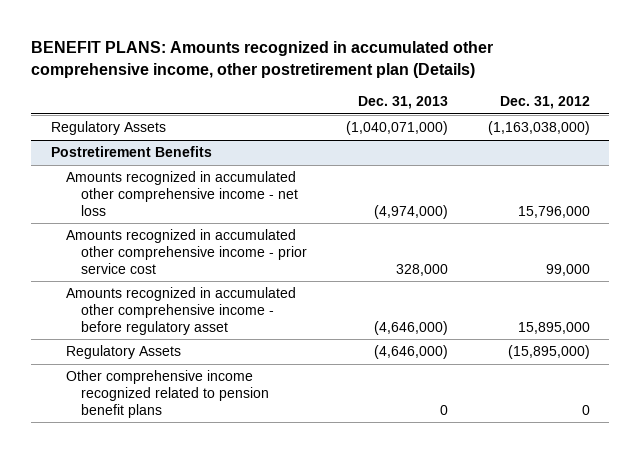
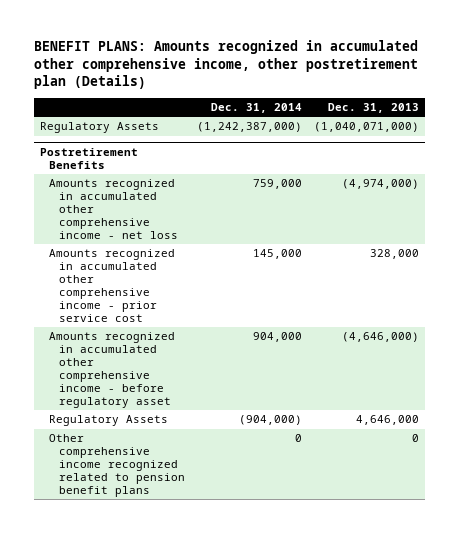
- | Dec. 31, 2013 | Dec. 31, 2012
+ | Dec. 31, 2014 | Dec. 31, 2013
@ Postretirement Benefits
- Regulatory Assets | (4,646,000) | (15,895,000)
+ Regulatory Assets | (904,000) | 4,646,000

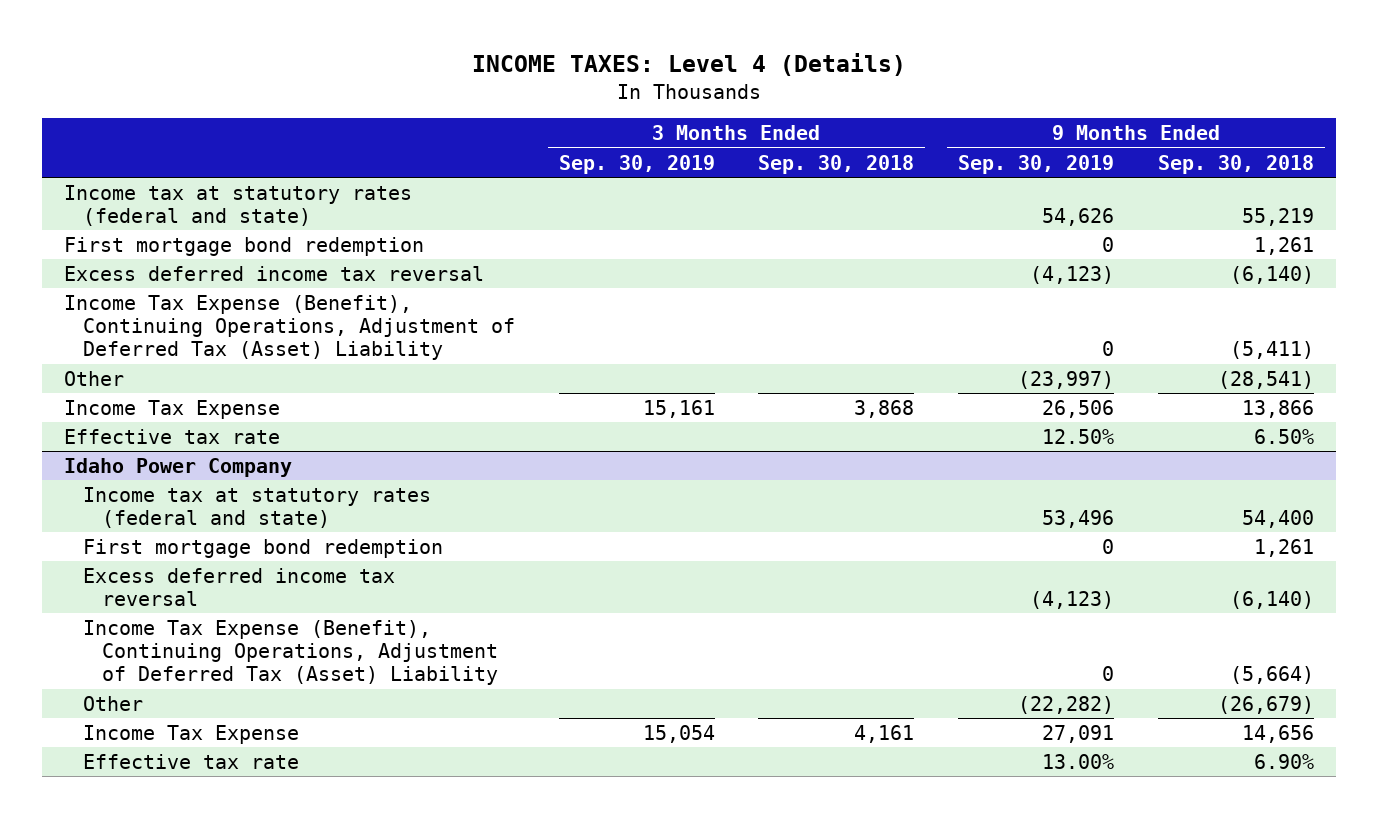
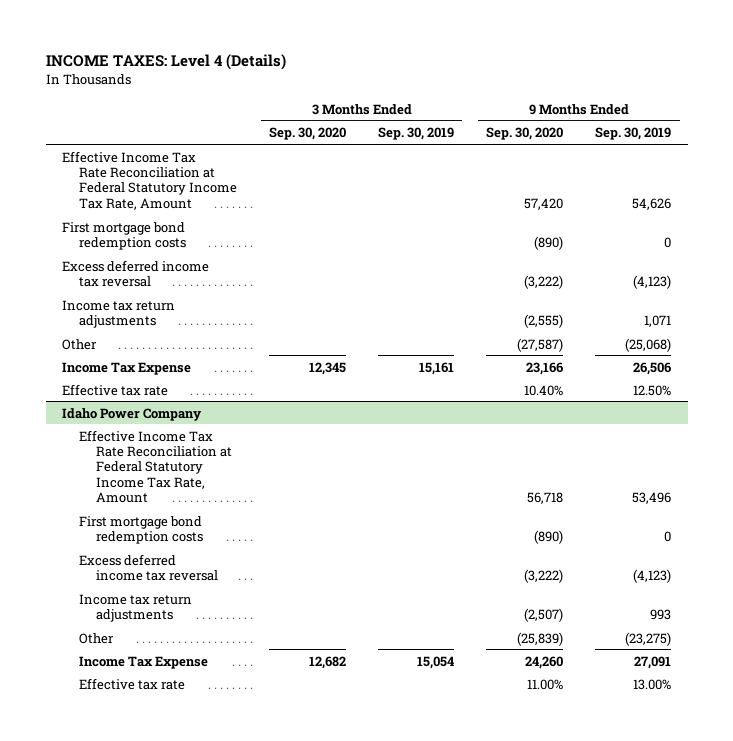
- | 3 Months Ended Sep. 30, 2019 | 3 Months Ended Sep. 30, 2018 | 9 Months Ended Sep. 30, 2019 | 9 Months Ended Sep. 30, 2018
+ | 3 Months Ended Sep. 30, 2020 | 3 Months Ended Sep. 30, 2019 | 9 Months Ended Sep. 30, 2020 | 9 Months Ended Sep. 30, 2019
- Income tax at statutory rates (federal and state) | | | 54,626 | 55,219
- First mortgage bond redemption | | | 0 | 1,261
+ Effective Income Tax Rate Reconciliation at Federal Statutory Income Tax Rate, Amount | | | 57,420 | 54,626
+ First mortgage bond redemption costs | | | (890) | 0
- Income Tax Expense (Benefit), Continuing Operations, Adjustment of Deferred Tax (Asset) Liability | | | 0 | (5,411)
- Other | | | (23,997) | (28,541)
+ Income tax return adjustments | | | (2,555) | 1,071
+ Other | | | (27,587) | (25,068)
@ Idaho Power Company
- Income tax at statutory rates (federal and state) | | | 53,496 | 54,400
- First mortgage bond redemption | | | 0 | 1,261
+ Effective Income Tax Rate Reconciliation at Federal Statutory Income Tax Rate, Amount | | | 56,718 | 53,496
+ First mortgage bond redemption costs | | | (890) | 0
- Income Tax Expense (Benefit), Continuing Operations, Adjustment of Deferred Tax (Asset) Liability | | | 0 | (5,664)
- Other | | | (22,282) | (26,679)
+ Income tax return adjustments | | | (2,507) | 993
+ Other | | | (25,839) | (23,275)

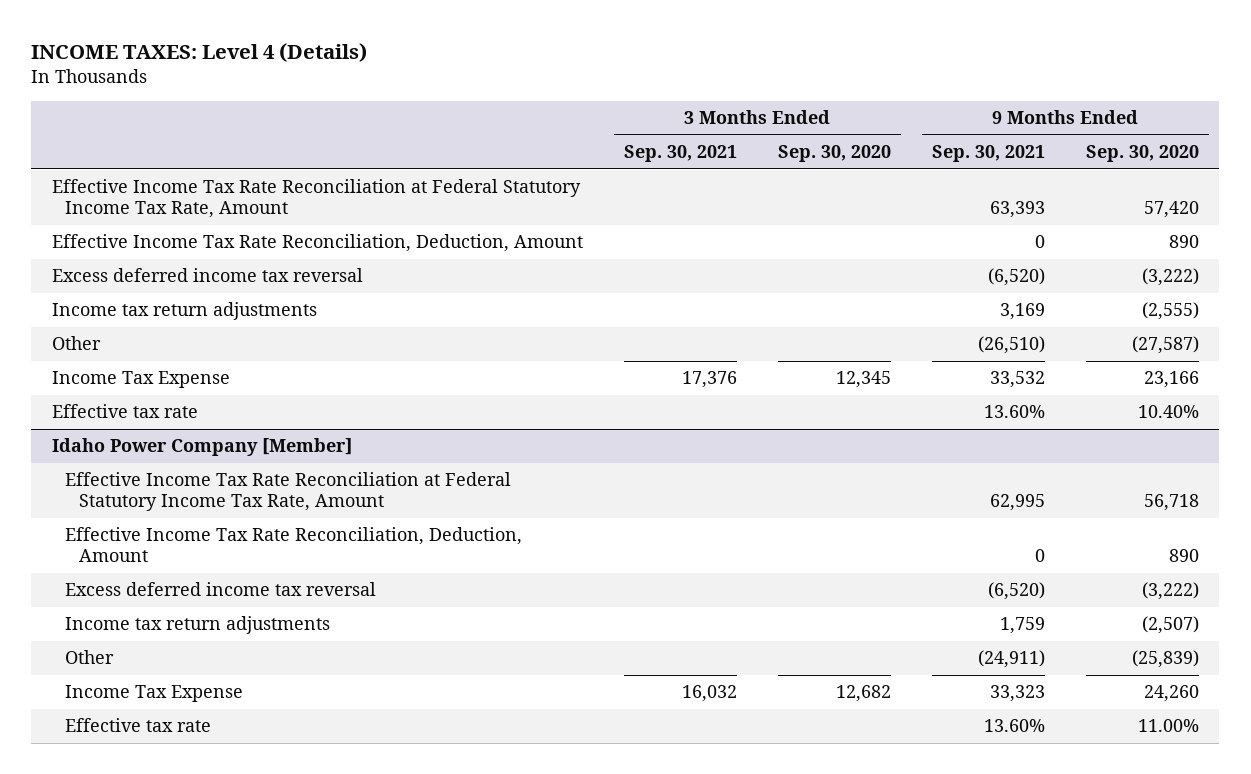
- | 3 Months Ended Sep. 30, 2020 | 3 Months Ended Sep. 30, 2019 | 9 Months Ended Sep. 30, 2020 | 9 Months Ended Sep. 30, 2019
+ | 3 Months Ended Sep. 30, 2021 | 3 Months Ended Sep. 30, 2020 | 9 Months Ended Sep. 30, 2021 | 9 Months Ended Sep. 30, 2020
- First mortgage bond redemption costs | | | (890) | 0
+ Effective Income Tax Rate Reconciliation, Deduction, Amount | | | 0 | 890
- Idaho Power Company
+ Idaho Power Company [Member]
- First mortgage bond redemption costs | | | (890) | 0
+ Effective Income Tax Rate Reconciliation, Deduction, Amount | | | 0 | 890

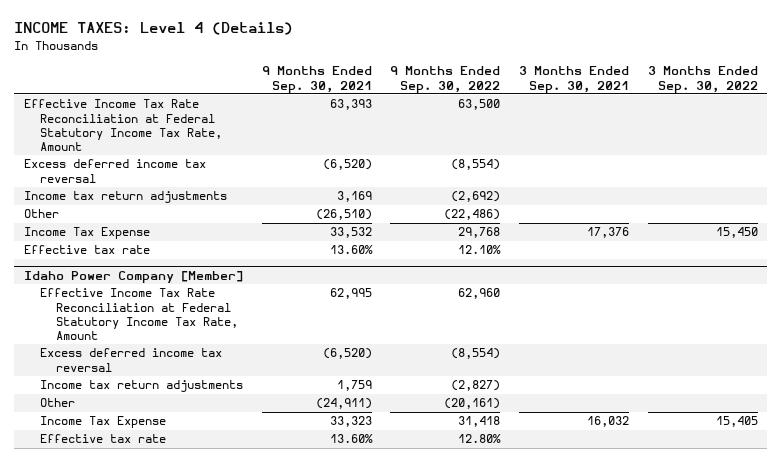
- | 3 Months Ended Sep. 30, 2021 | 3 Months Ended Sep. 30, 2020 | 9 Months Ended Sep. 30, 2021 | 9 Months Ended Sep. 30, 2020
+ | 9 Months Ended Sep. 30, 2021 | 9 Months Ended Sep. 30, 2022 | 3 Months Ended Sep. 30, 2021 | 3 Months Ended Sep. 30, 2022
- Effective Income Tax Rate Reconciliation, Deduction, Amount | | | 0 | 890
@ Idaho Power Company [Member]
- Effective Income Tax Rate Reconciliation, Deduction, Amount | | | 0 | 890

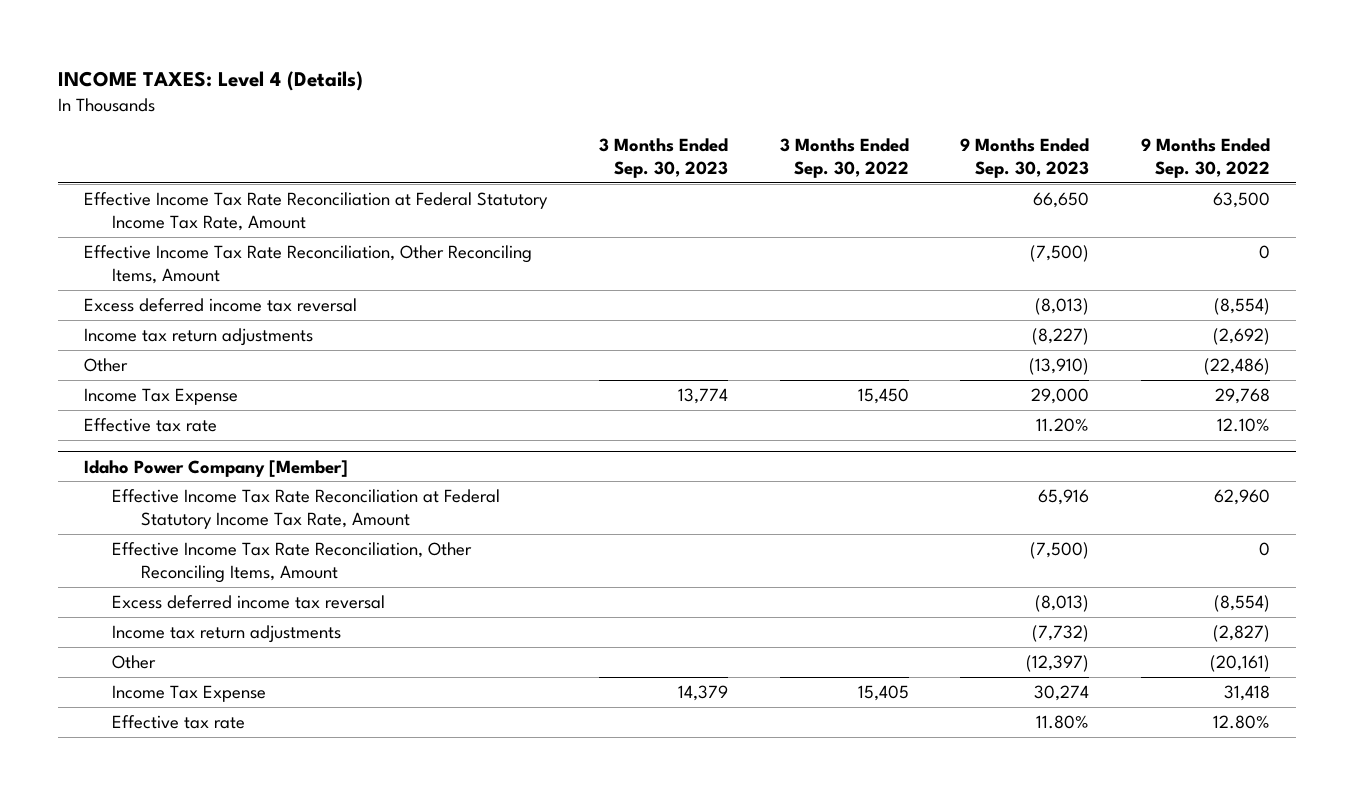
- | 9 Months Ended Sep. 30, 2021 | 9 Months Ended Sep. 30, 2022 | 3 Months Ended Sep. 30, 2021 | 3 Months Ended Sep. 30, 2022
+ | 3 Months Ended Sep. 30, 2023 | 3 Months Ended Sep. 30, 2022 | 9 Months Ended Sep. 30, 2023 | 9 Months Ended Sep. 30, 2022
+ Effective Income Tax Rate Reconciliation, Other Reconciling Items, Amount | | | (7,500) | 0
@ Idaho Power Company [Member]
+ Effective Income Tax Rate Reconciliation, Other Reconciling Items, Amount | | | (7,500) | 0

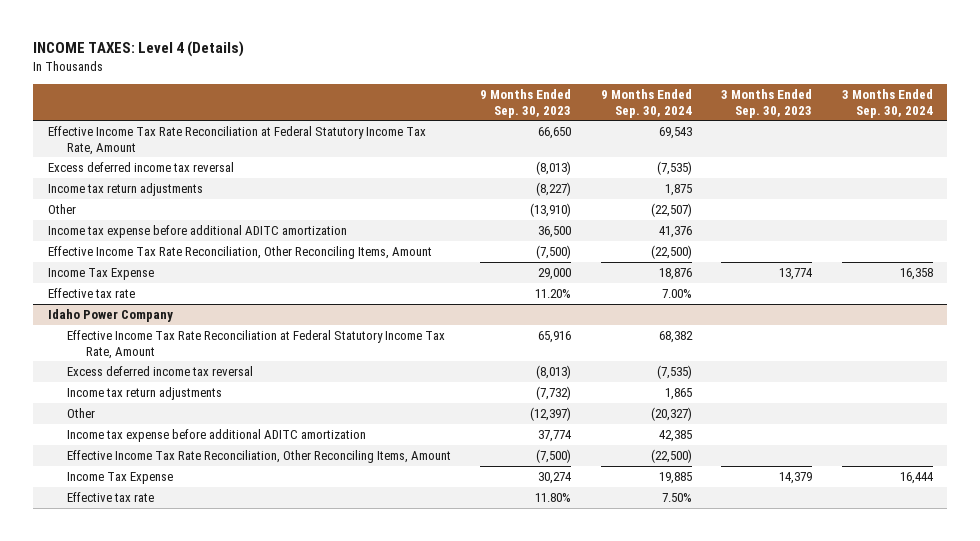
- | 3 Months Ended Sep. 30, 2023 | 3 Months Ended Sep. 30, 2022 | 9 Months Ended Sep. 30, 2023 | 9 Months Ended Sep. 30, 2022
+ | 9 Months Ended Sep. 30, 2023 | 9 Months Ended Sep. 30, 2024 | 3 Months Ended Sep. 30, 2023 | 3 Months Ended Sep. 30, 2024
+ Income tax expense before additional ADITC amortization | 36,500 | 41,376 | |
moved down: Effective Income Tax Rate Reconciliation, Other Reconciling Items, Amount | (7,500) | (22,500) | |
- Idaho Power Company [Member]
+ Idaho Power Company
- Effective Income Tax Rate Reconciliation, Other Reconciling Items, Amount | | | (7,500) | 0
+ Income tax expense before additional ADITC amortization | 37,774 | 42,385 | |
+ Effective Income Tax Rate Reconciliation, Other Reconciling Items, Amount | (7,500) | (22,500) | |

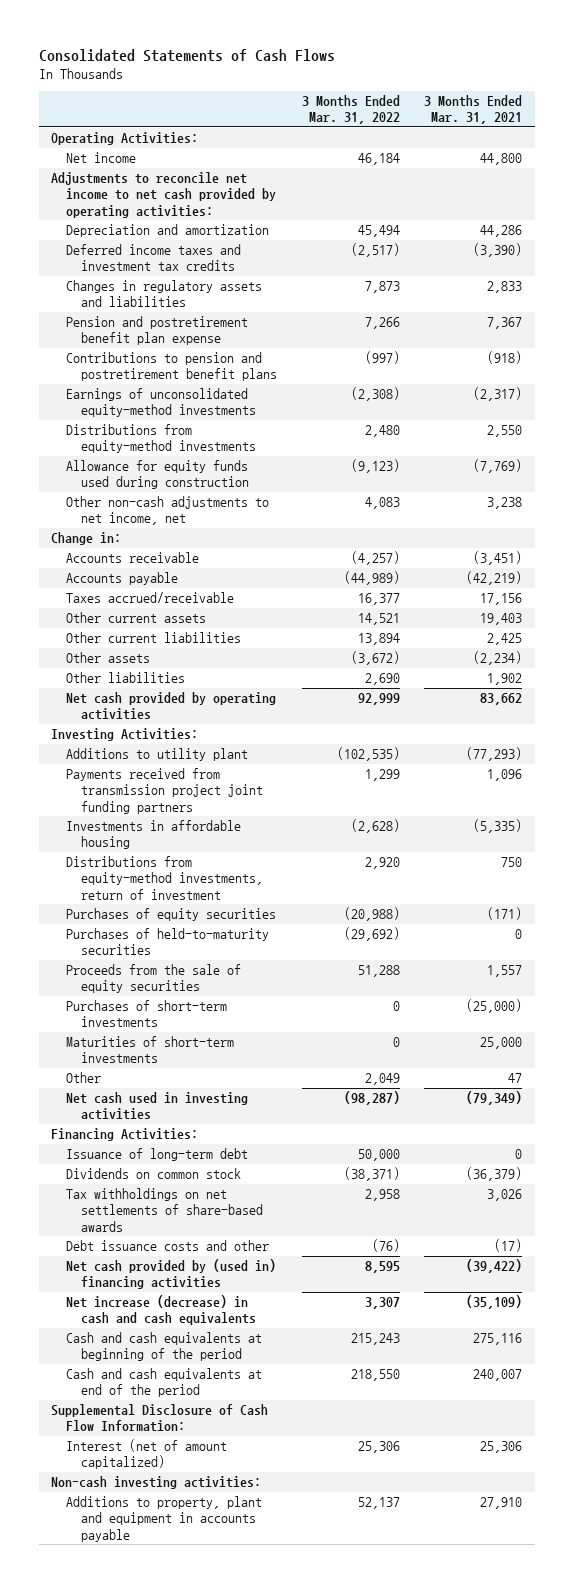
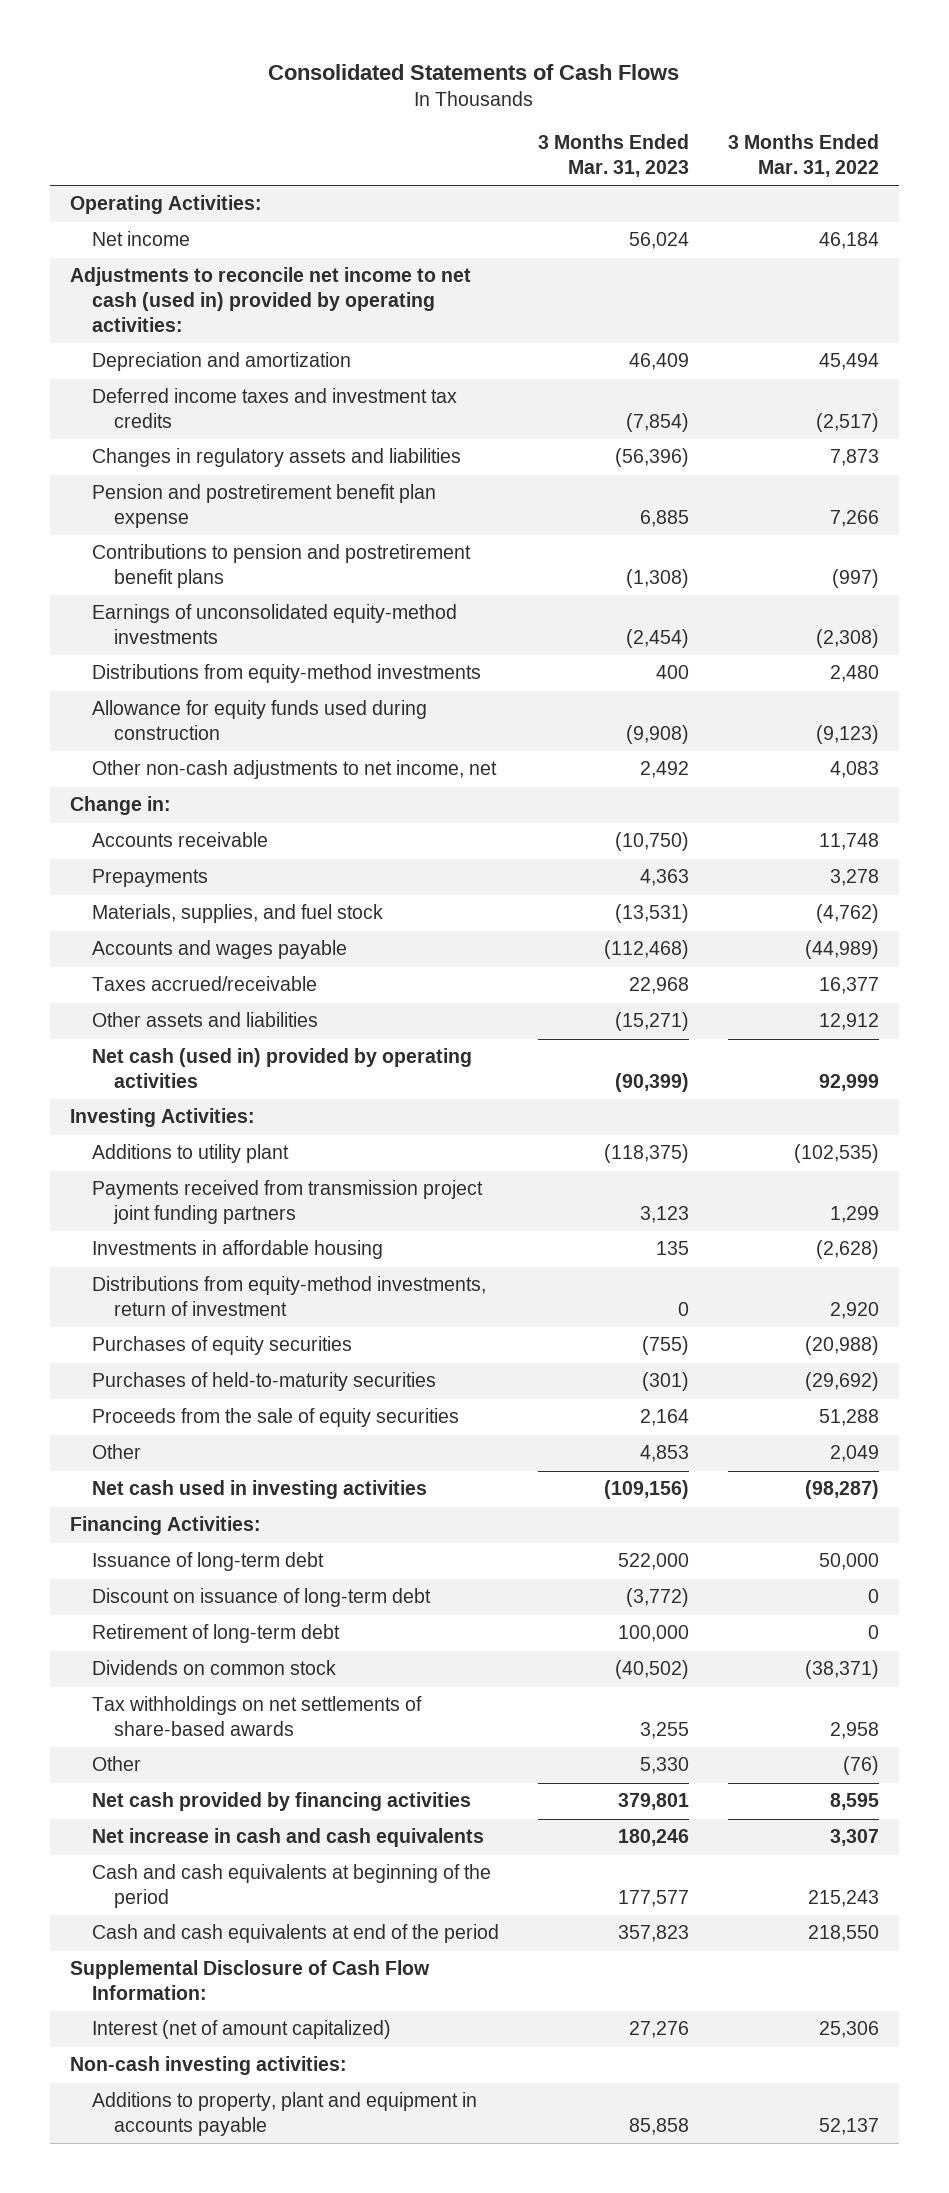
- | 3 Months Ended Mar. 31, 2022 | 3 Months Ended Mar. 31, 2021
+ | 3 Months Ended Mar. 31, 2023 | 3 Months Ended Mar. 31, 2022
- Adjustments to reconcile net income to net cash provided by operating activities:
+ Adjustments to reconcile net income to net cash (used in) provided by operating activities:
- Accounts receivable | (4,257) | (3,451)
- Accounts payable | (44,989) | (42,219)
+ Accounts receivable | (10,750) | 11,748
+ Prepayments | 4,363 | 3,278
+ Materials, supplies, and fuel stock | (13,531) | (4,762)
+ Accounts and wages payable | (112,468) | (44,989)
- Other current assets | 14,521 | 19,403
- Other current liabilities | 13,894 | 2,425
- Other assets | (3,672) | (2,234)
- Other liabilities | 2,690 | 1,902
- Net cash provided by operating activities | 92,999 | 83,662
+ Other assets and liabilities | (15,271) | 12,912
+ Net cash (used in) provided by operating activities | (90,399) | 92,999
- Purchases of short-term investments | 0 | (25,000)
- Maturities of short-term investments | 0 | 25,000
+ Discount on issuance of long-term debt | (3,772) | 0
+ Retirement of long-term debt | 100,000 | 0
- Debt issuance costs and other | (76) | (17)
- Net cash provided by (used in) financing activities | 8,595 | (39,422)
- Net increase (decrease) in cash and cash equivalents | 3,307 | (35,109)
+ Other | 5,330 | (76)
+ Net cash provided by financing activities | 379,801 | 8,595
+ Net increase in cash and cash equivalents | 180,246 | 3,307

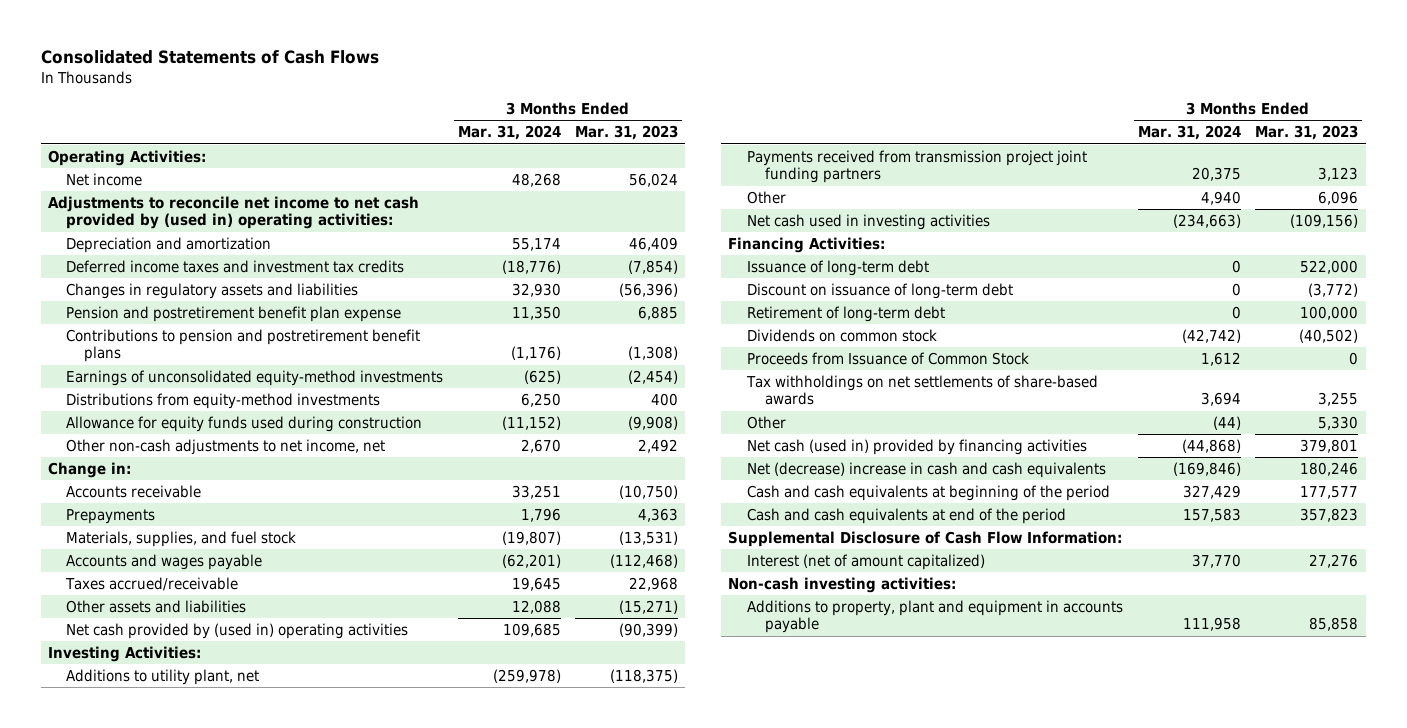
- | 3 Months Ended Mar. 31, 2023 | 3 Months Ended Mar. 31, 2022
+ | 3 Months Ended Mar. 31, 2024 | 3 Months Ended Mar. 31, 2023
- Adjustments to reconcile net income to net cash (used in) provided by operating activities:
+ Adjustments to reconcile net income to net cash provided by (used in) operating activities:
- Net cash (used in) provided by operating activities | (90,399) | 92,999
+ Net cash provided by (used in) operating activities | 109,685 | (90,399)
- Additions to utility plant | (118,375) | (102,535)
+ Additions to utility plant, net | (259,978) | (118,375)
- Investments in affordable housing | 135 | (2,628)
- Distributions from equity-method investments, return of investment | 0 | 2,920
- Purchases of equity securities | (755) | (20,988)
- Purchases of held-to-maturity securities | (301) | (29,692)
- Proceeds from the sale of equity securities | 2,164 | 51,288
- Other | 4,853 | 2,049
+ Other | 4,940 | 6,096
+ Proceeds from Issuance of Common Stock | 1,612 | 0
- Net cash provided by financing activities | 379,801 | 8,595
- Net increase in cash and cash equivalents | 180,246 | 3,307
+ Net cash (used in) provided by financing activities | (44,868) | 379,801
+ Net (decrease) increase in cash and cash equivalents | (169,846) | 180,246

